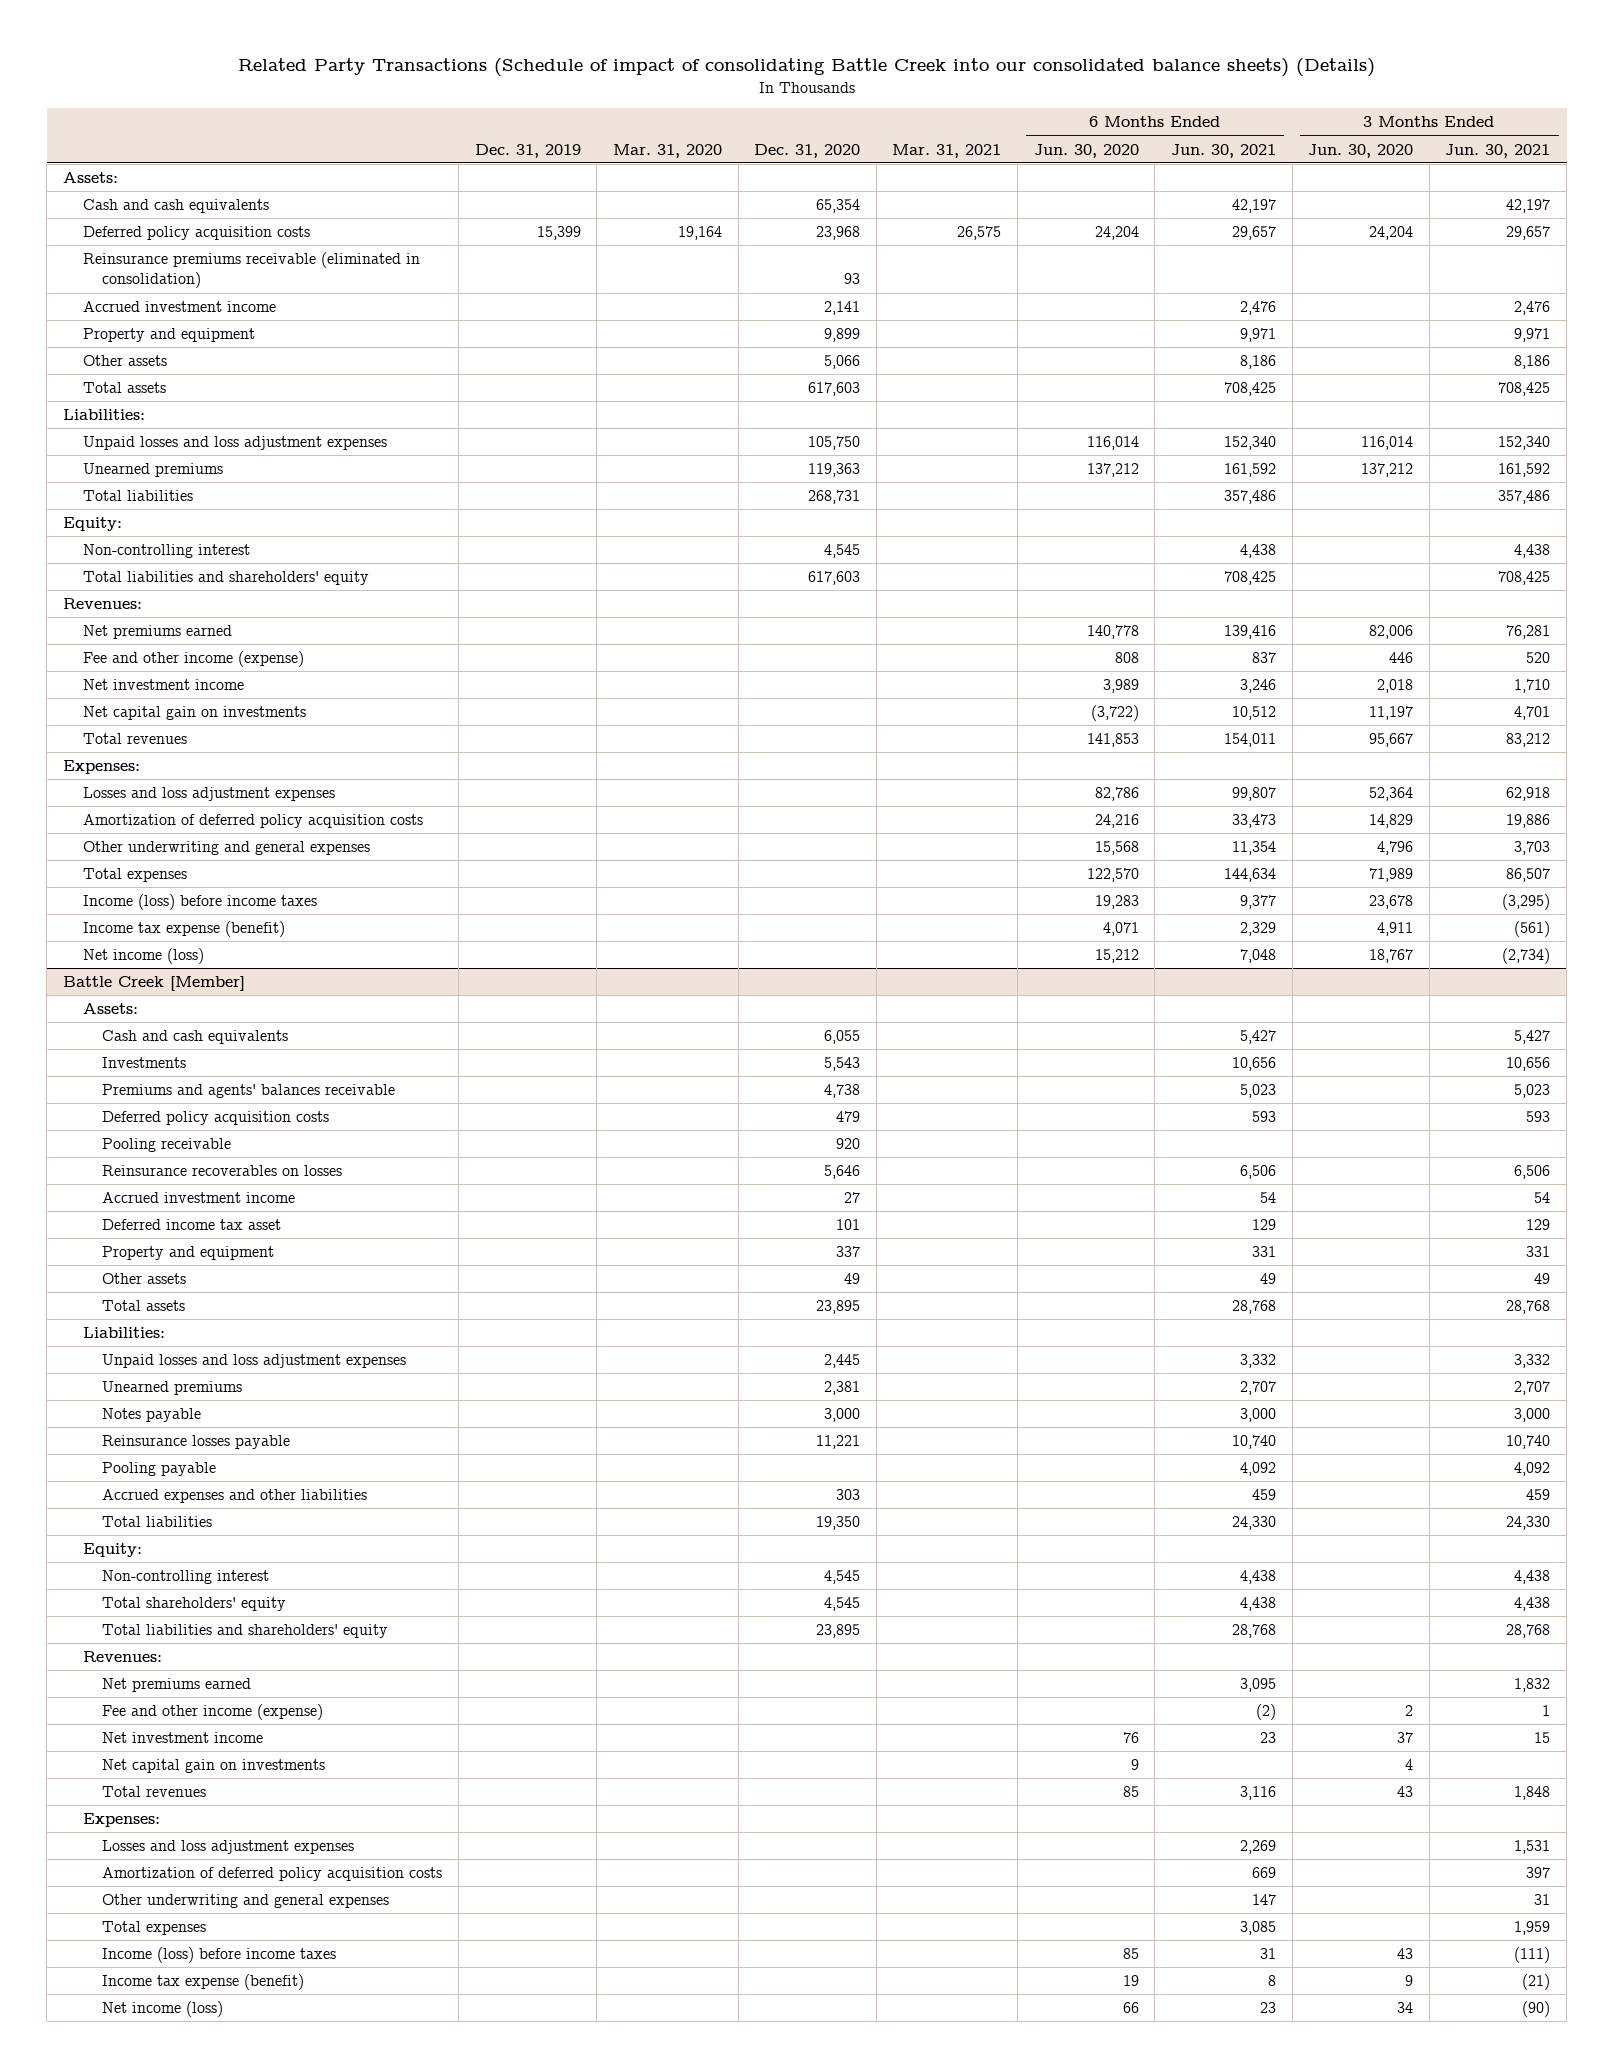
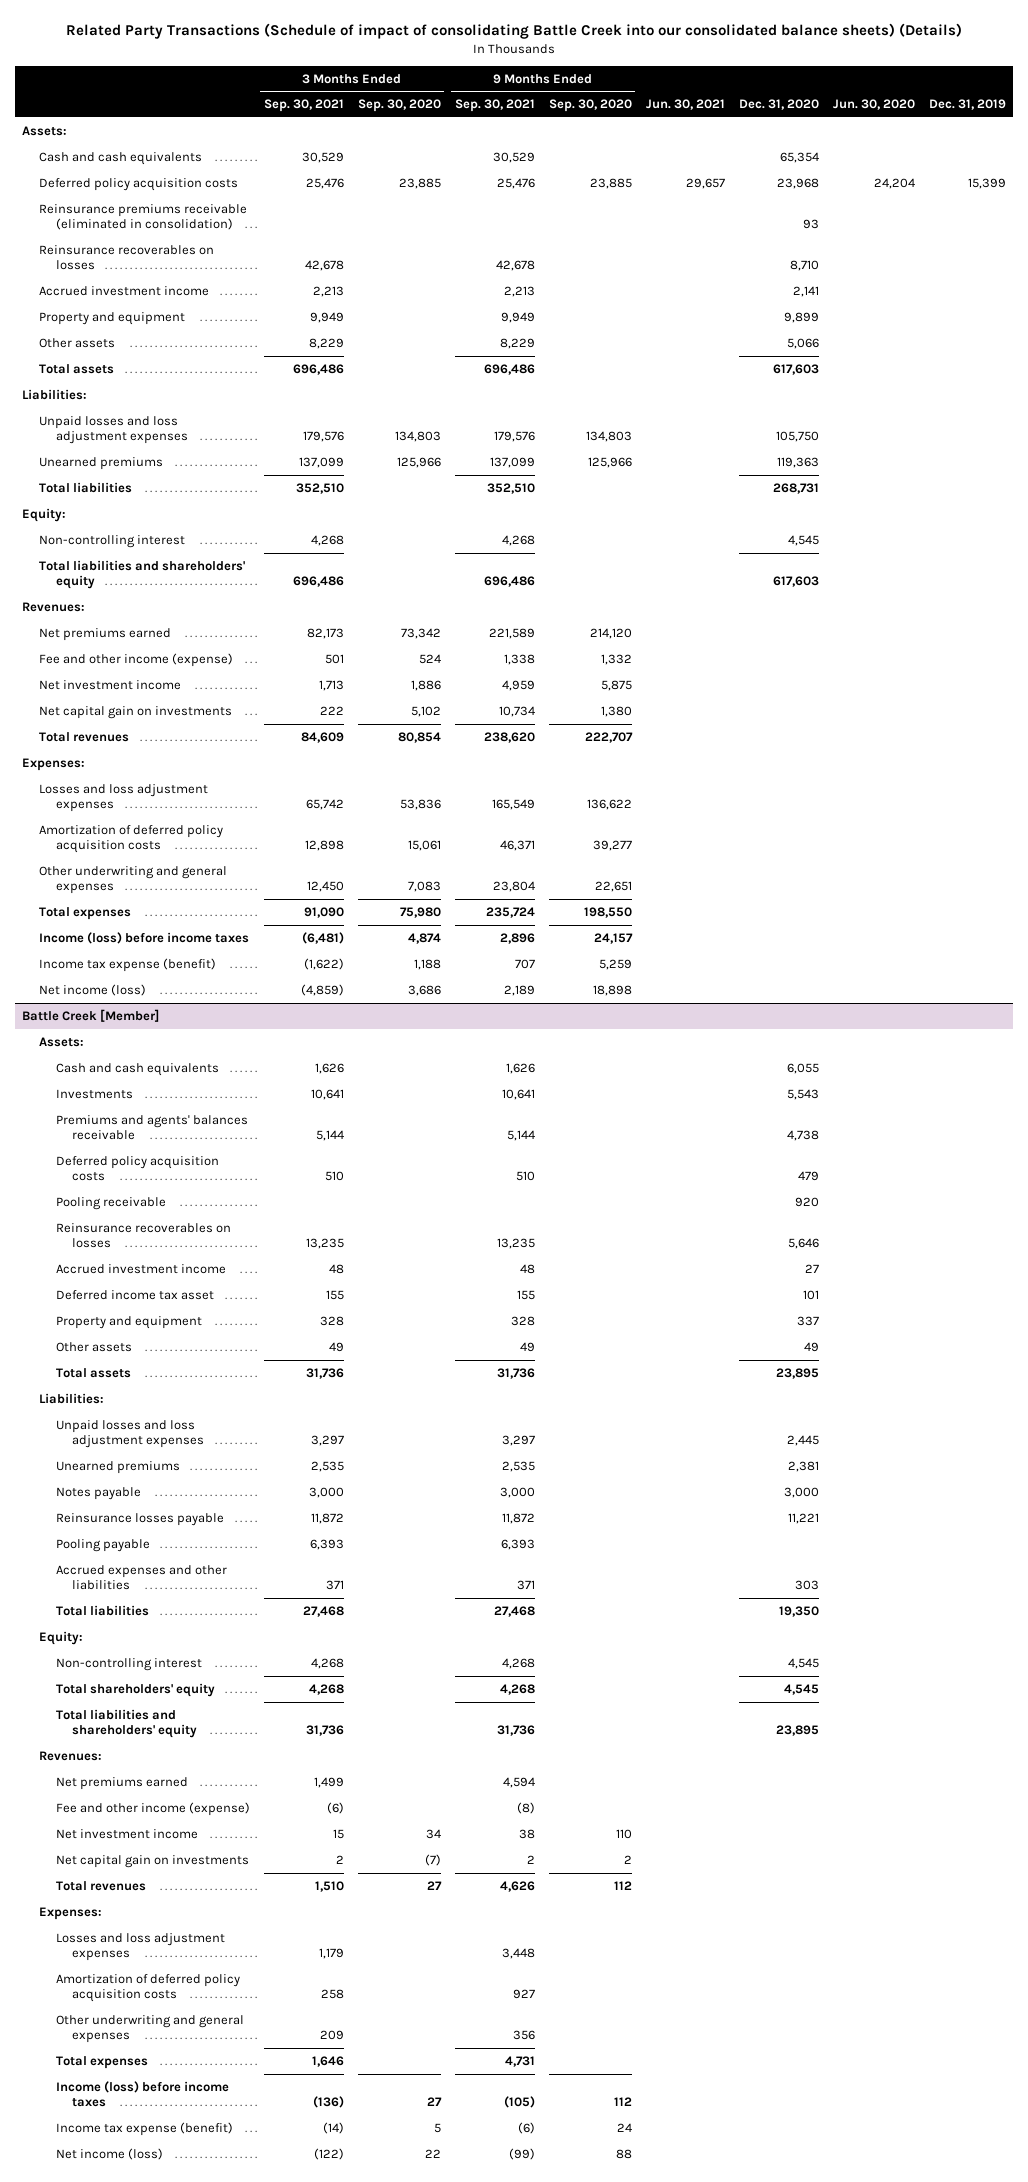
- | Dec. 31, 2019 | Mar. 31, 2020 | Dec. 31, 2020 | Mar. 31, 2021 | 6 Months Ended Jun. 30, 2020 | 6 Months Ended Jun. 30, 2021 | 3 Months Ended Jun. 30, 2020 | 3 Months Ended Jun. 30, 2021
+ | 3 Months Ended Sep. 30, 2021 | 3 Months Ended Sep. 30, 2020 | 9 Months Ended Sep. 30, 2021 | 9 Months Ended Sep. 30, 2020 | Jun. 30, 2021 | Dec. 31, 2020 | Jun. 30, 2020 | Dec. 31, 2019
+ Reinsurance recoverables on losses | 42,678 | | 42,678 | | | 8,710 | |

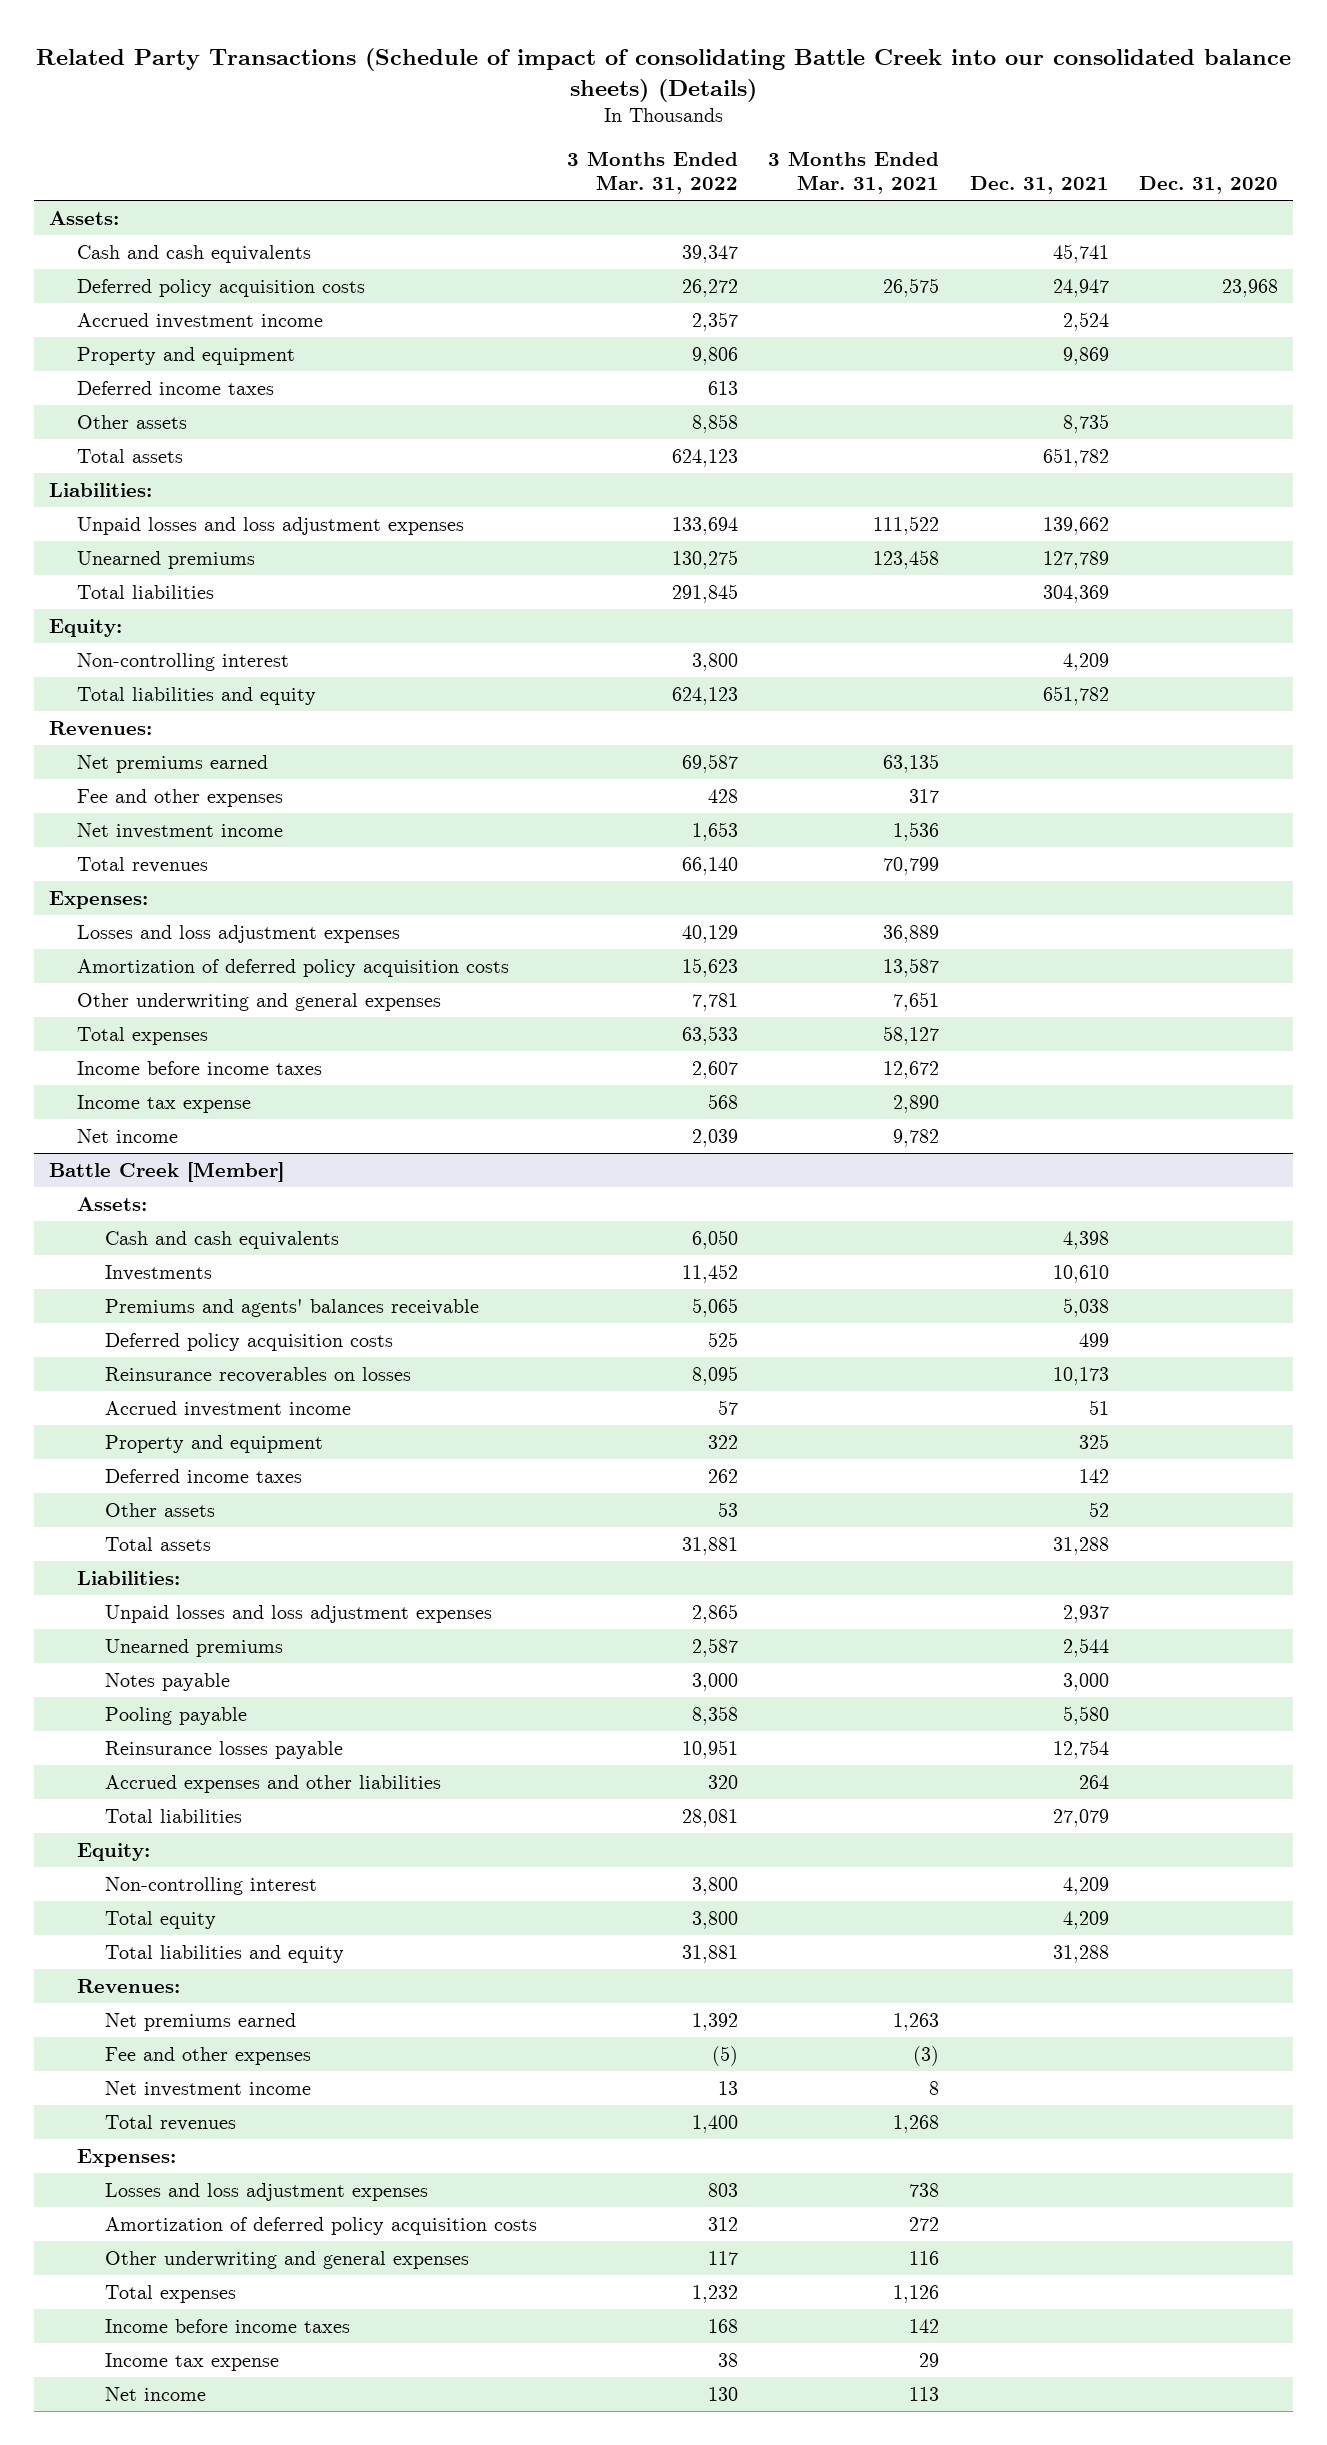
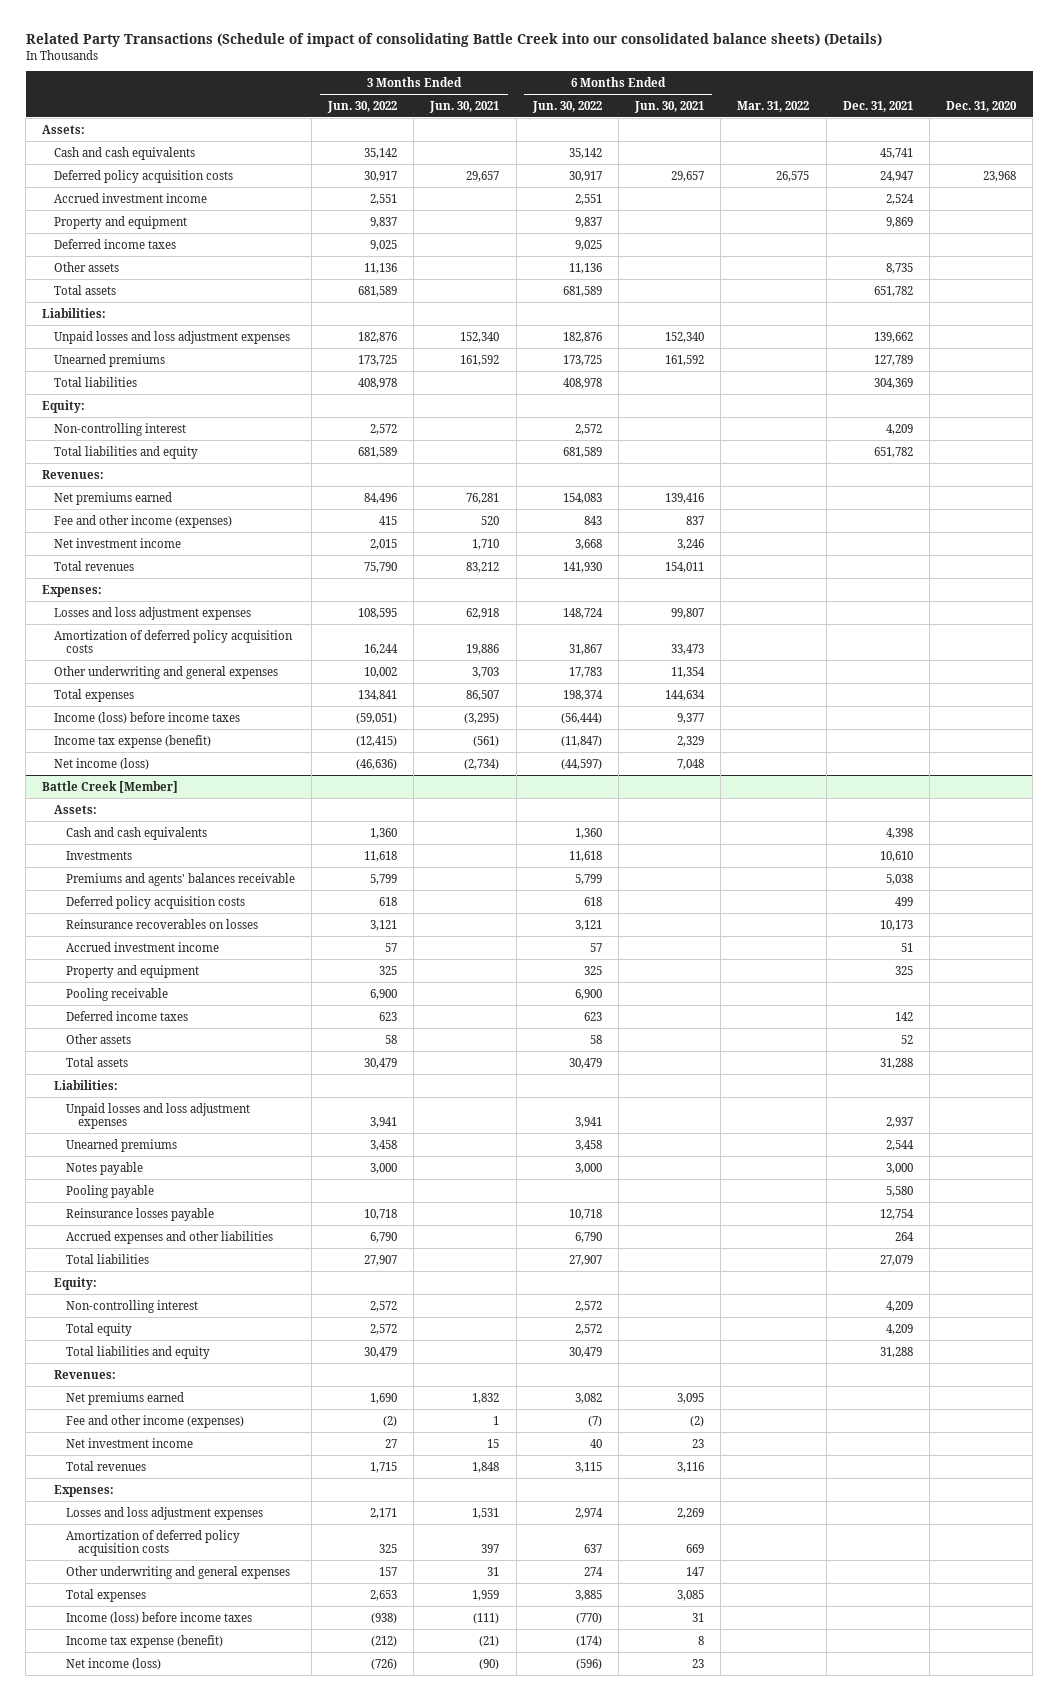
- | 3 Months Ended Mar. 31, 2022 | 3 Months Ended Mar. 31, 2021 | Dec. 31, 2021 | Dec. 31, 2020
+ | 3 Months Ended Jun. 30, 2022 | 3 Months Ended Jun. 30, 2021 | 6 Months Ended Jun. 30, 2022 | 6 Months Ended Jun. 30, 2021 | Mar. 31, 2022 | Dec. 31, 2021 | Dec. 31, 2020
- Fee and other expenses | 428 | 317 | |
+ Fee and other income (expenses) | 415 | 520 | 843 | 837 | | |
- Income before income taxes | 2,607 | 12,672 | |
- Income tax expense | 568 | 2,890 | |
- Net income | 2,039 | 9,782 | |
+ Income (loss) before income taxes | (59,051) | (3,295) | (56,444) | 9,377 | | |
+ Income tax expense (benefit) | (12,415) | (561) | (11,847) | 2,329 | | |
+ Net income (loss) | (46,636) | (2,734) | (44,597) | 7,048 | | |
@ Battle Creek [Member]
+ Pooling receivable | 6,900 | | 6,900 | | | |
- Fee and other expenses | (5) | (3) | |
+ Fee and other income (expenses) | (2) | 1 | (7) | (2) | | |
- Income before income taxes | 168 | 142 | |
- Income tax expense | 38 | 29 | |
- Net income | 130 | 113 | |
+ Income (loss) before income taxes | (938) | (111) | (770) | 31 | | |
+ Income tax expense (benefit) | (212) | (21) | (174) | 8 | | |
+ Net income (loss) | (726) | (90) | (596) | 23 | | |

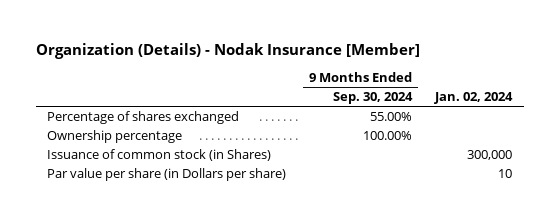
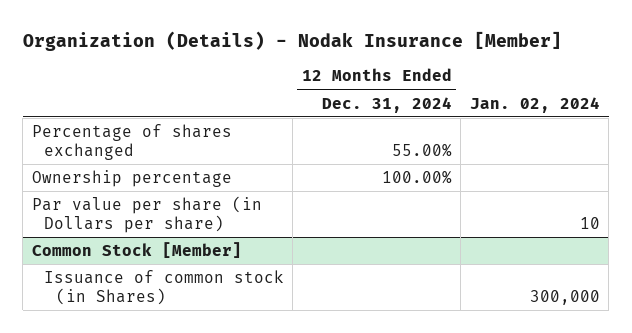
- | 9 Months Ended Sep. 30, 2024 | Jan. 02, 2024
+ | 12 Months Ended Dec. 31, 2024 | Jan. 02, 2024
- Issuance of common stock (in Shares) | | 300,000
+ Common Stock [Member]
+ Issuance of common stock (in Shares) | | 300,000

